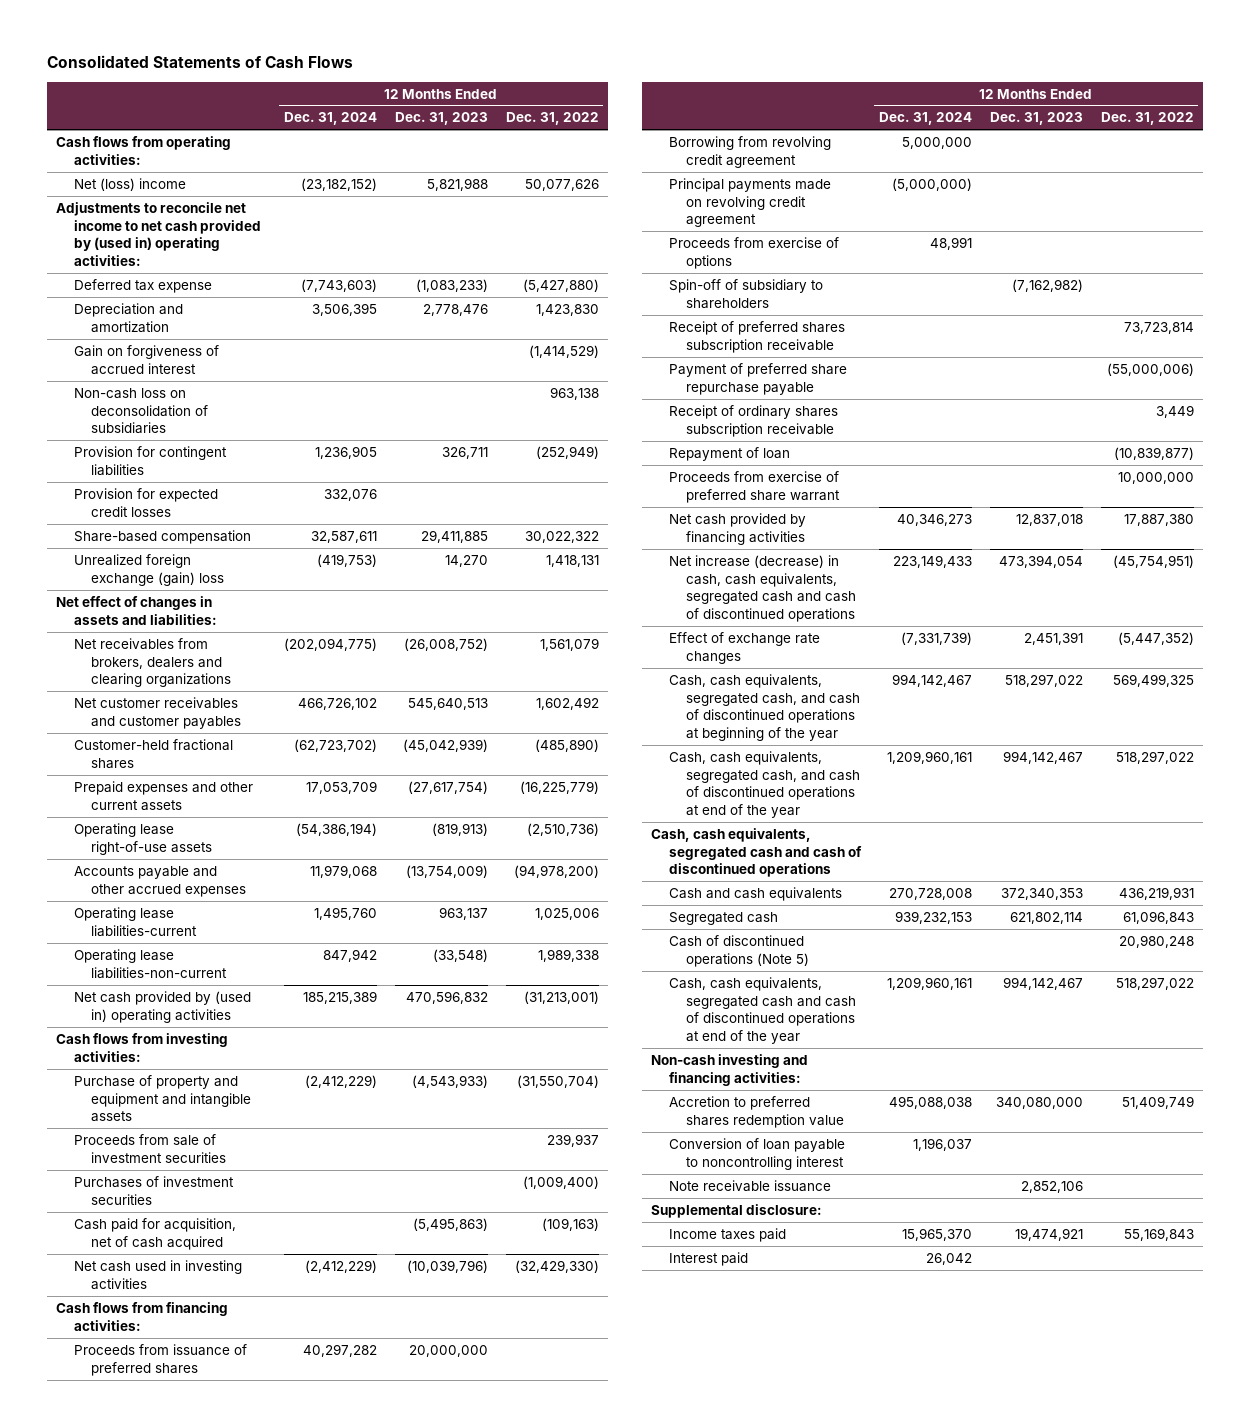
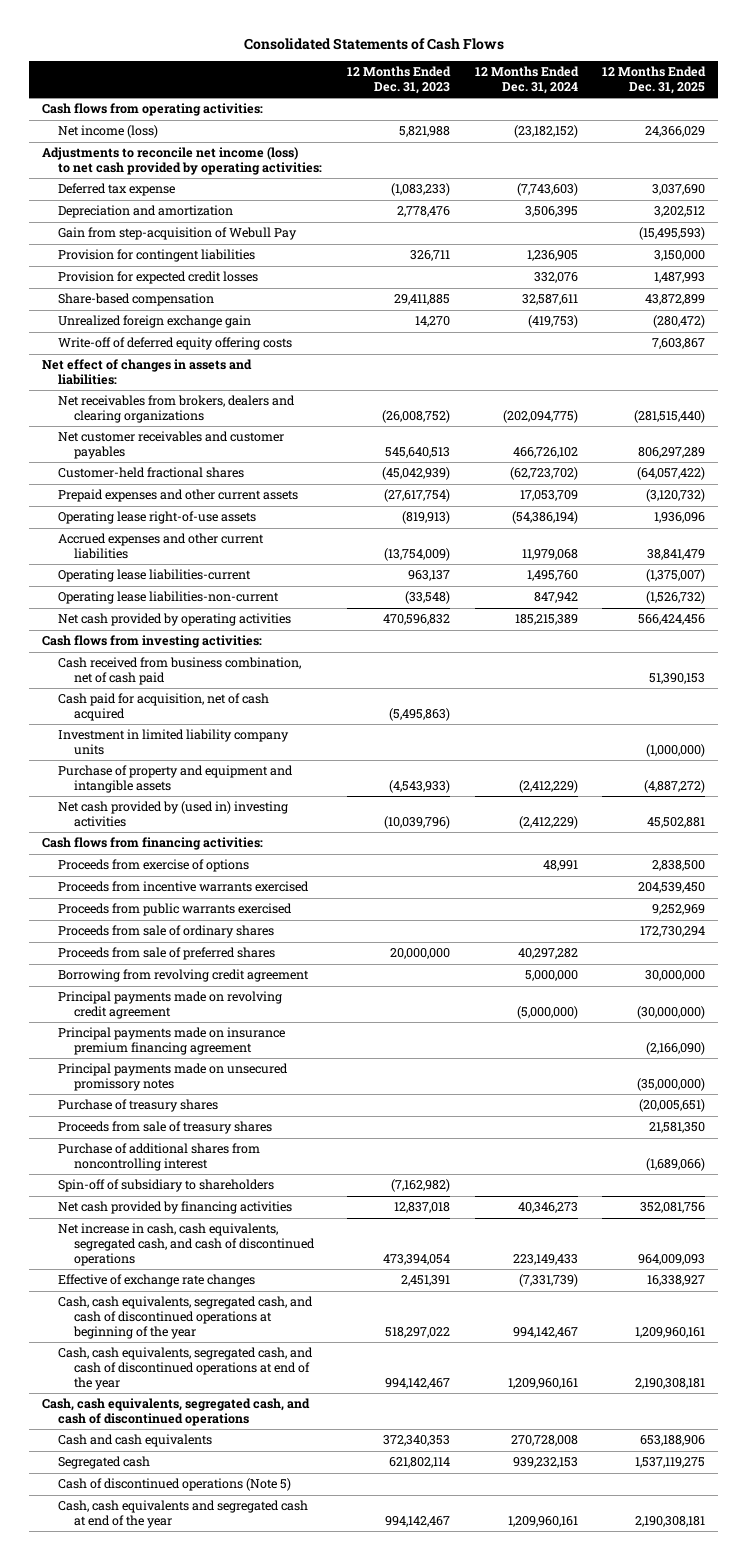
- | 12 Months Ended Dec. 31, 2024 | 12 Months Ended Dec. 31, 2023 | 12 Months Ended Dec. 31, 2022
+ | 12 Months Ended Dec. 31, 2023 | 12 Months Ended Dec. 31, 2024 | 12 Months Ended Dec. 31, 2025
- Net (loss) income | (23,182,152) | 5,821,988 | 50,077,626
- Adjustments to reconcile net income to net cash provided by (used in) operating activities:
+ Net income (loss) | 5,821,988 | (23,182,152) | 24,366,029
+ Adjustments to reconcile net income (loss) to net cash provided by operating activities:
- Gain on forgiveness of accrued interest | | | (1,414,529)
- Non-cash loss on deconsolidation of subsidiaries | | | 963,138
+ Gain from step-acquisition of Webull Pay | | | (15,495,593)
- Unrealized foreign exchange (gain) loss | (419,753) | 14,270 | 1,418,131
+ Unrealized foreign exchange gain | 14,270 | (419,753) | (280,472)
+ Write-off of deferred equity offering costs | | | 7,603,867
- Accounts payable and other accrued expenses | 11,979,068 | (13,754,009) | (94,978,200)
+ Accrued expenses and other current liabilities | (13,754,009) | 11,979,068 | 38,841,479
- Net cash provided by (used in) operating activities | 185,215,389 | 470,596,832 | (31,213,001)
+ Net cash provided by operating activities | 470,596,832 | 185,215,389 | 566,424,456
- Proceeds from sale of investment securities | | | 239,937
- Purchases of investment securities | | | (1,009,400)
+ Cash received from business combination, net of cash paid | | | 51,390,153
- Net cash used in investing activities | (2,412,229) | (10,039,796) | (32,429,330)
+ Investment in limited liability company units | | | (1,000,000)
moved down: Purchase of property and equipment and intangible assets | (4,543,933) | (2,412,229) | (4,887,272)
+ Net cash provided by (used in) investing activities | (10,039,796) | (2,412,229) | 45,502,881
- Proceeds from issuance of preferred shares | 40,297,282 | 20,000,000 |
moved up: Proceeds from exercise of options | | 48,991 | 2,838,500
+ Proceeds from incentive warrants exercised | | | 204,539,450
+ Proceeds from public warrants exercised | | | 9,252,969
+ Proceeds from sale of ordinary shares | | | 172,730,294
+ Proceeds from sale of preferred shares | 20,000,000 | 40,297,282 |
+ Principal payments made on insurance premium financing agreement | | | (2,166,090)
+ Principal payments made on unsecured promissory notes | | | (35,000,000)
+ Purchase of treasury shares | | | (20,005,651)
+ Proceeds from sale of treasury shares | | | 21,581,350
+ Purchase of additional shares from noncontrolling interest | | | (1,689,066)
- Receipt of preferred shares subscription receivable | | | 73,723,814
- Payment of preferred share repurchase payable | | | (55,000,006)
- Receipt of ordinary shares subscription receivable | | | 3,449
- Repayment of loan | | | (10,839,877)
- Proceeds from exercise of preferred share warrant | | | 10,000,000
- Net increase (decrease) in cash, cash equivalents, segregated cash and cash of discontinued operations | 223,149,433 | 473,394,054 | (45,754,951)
- Effect of exchange rate changes | (7,331,739) | 2,451,391 | (5,447,352)
+ Net increase in cash, cash equivalents, segregated cash, and cash of discontinued operations | 473,394,054 | 223,149,433 | 964,009,093
+ Effective of exchange rate changes | 2,451,391 | (7,331,739) | 16,338,927
- Cash, cash equivalents, segregated cash and cash of discontinued operations
+ Cash, cash equivalents, segregated cash, and cash of discontinued operations
- Cash, cash equivalents, segregated cash and cash of discontinued operations at end of the year | 1,209,960,161 | 994,142,467 | 518,297,022
- Non-cash investing and financing activities:
- Accretion to preferred shares redemption value | 495,088,038 | 340,080,000 | 51,409,749
- Conversion of loan payable to noncontrolling interest | 1,196,037 | |
- Note receivable issuance | | 2,852,106 |
- Supplemental disclosure:
- Income taxes paid | 15,965,370 | 19,474,921 | 55,169,843
- Interest paid | 26,042 | |
+ Cash, cash equivalents and segregated cash at end of the year | 994,142,467 | 1,209,960,161 | 2,190,308,181

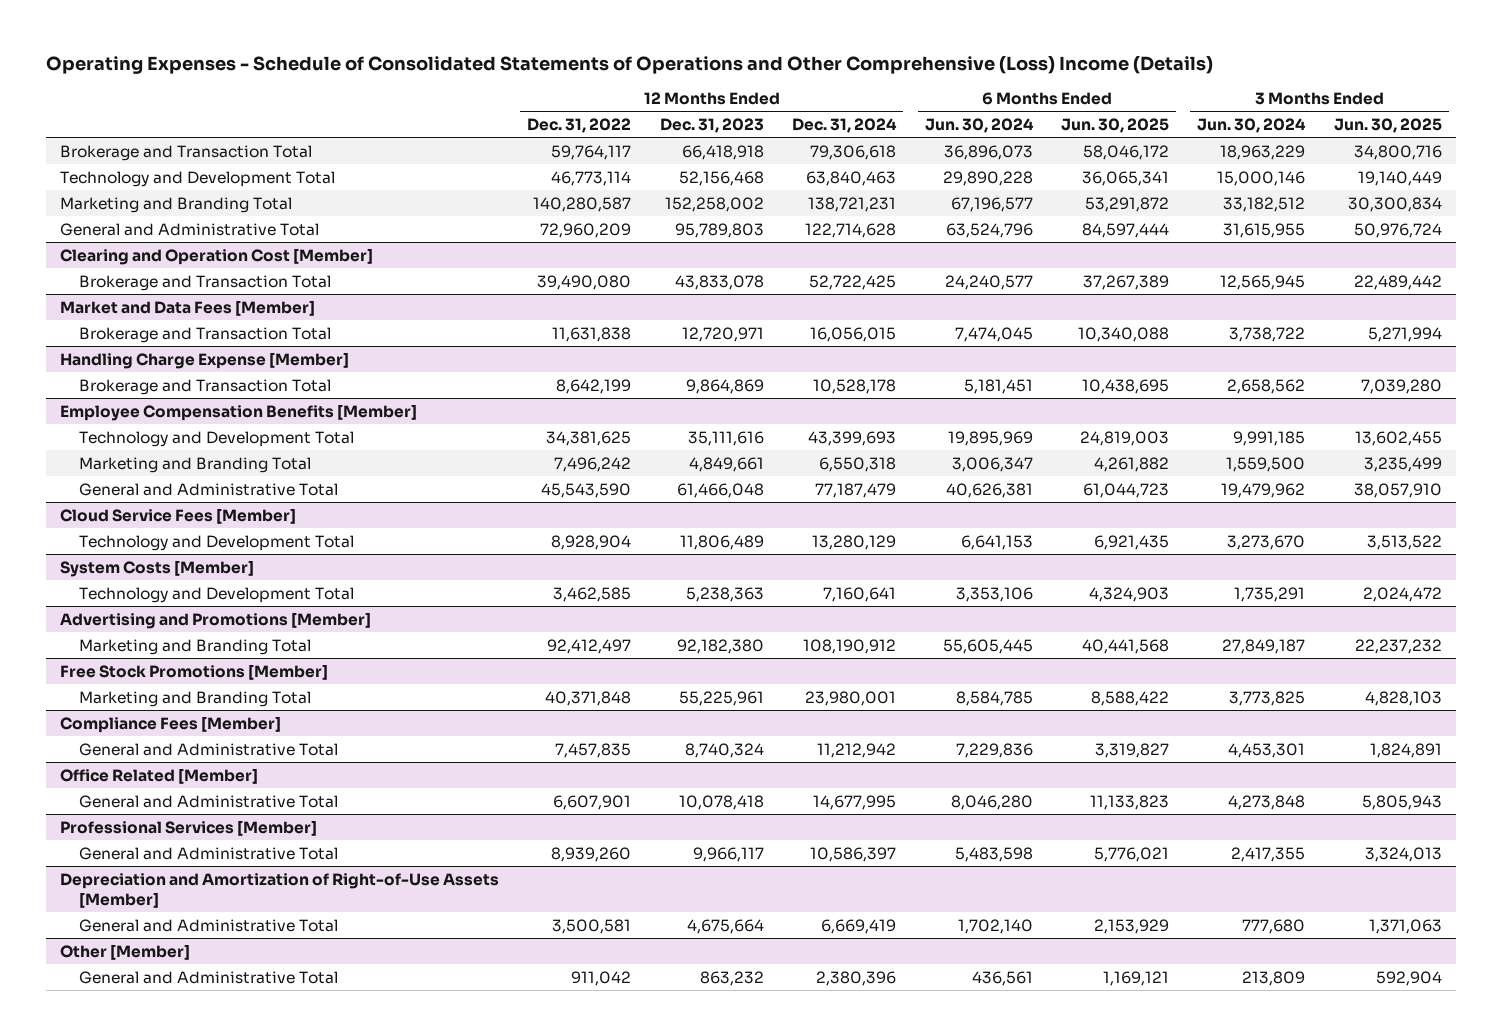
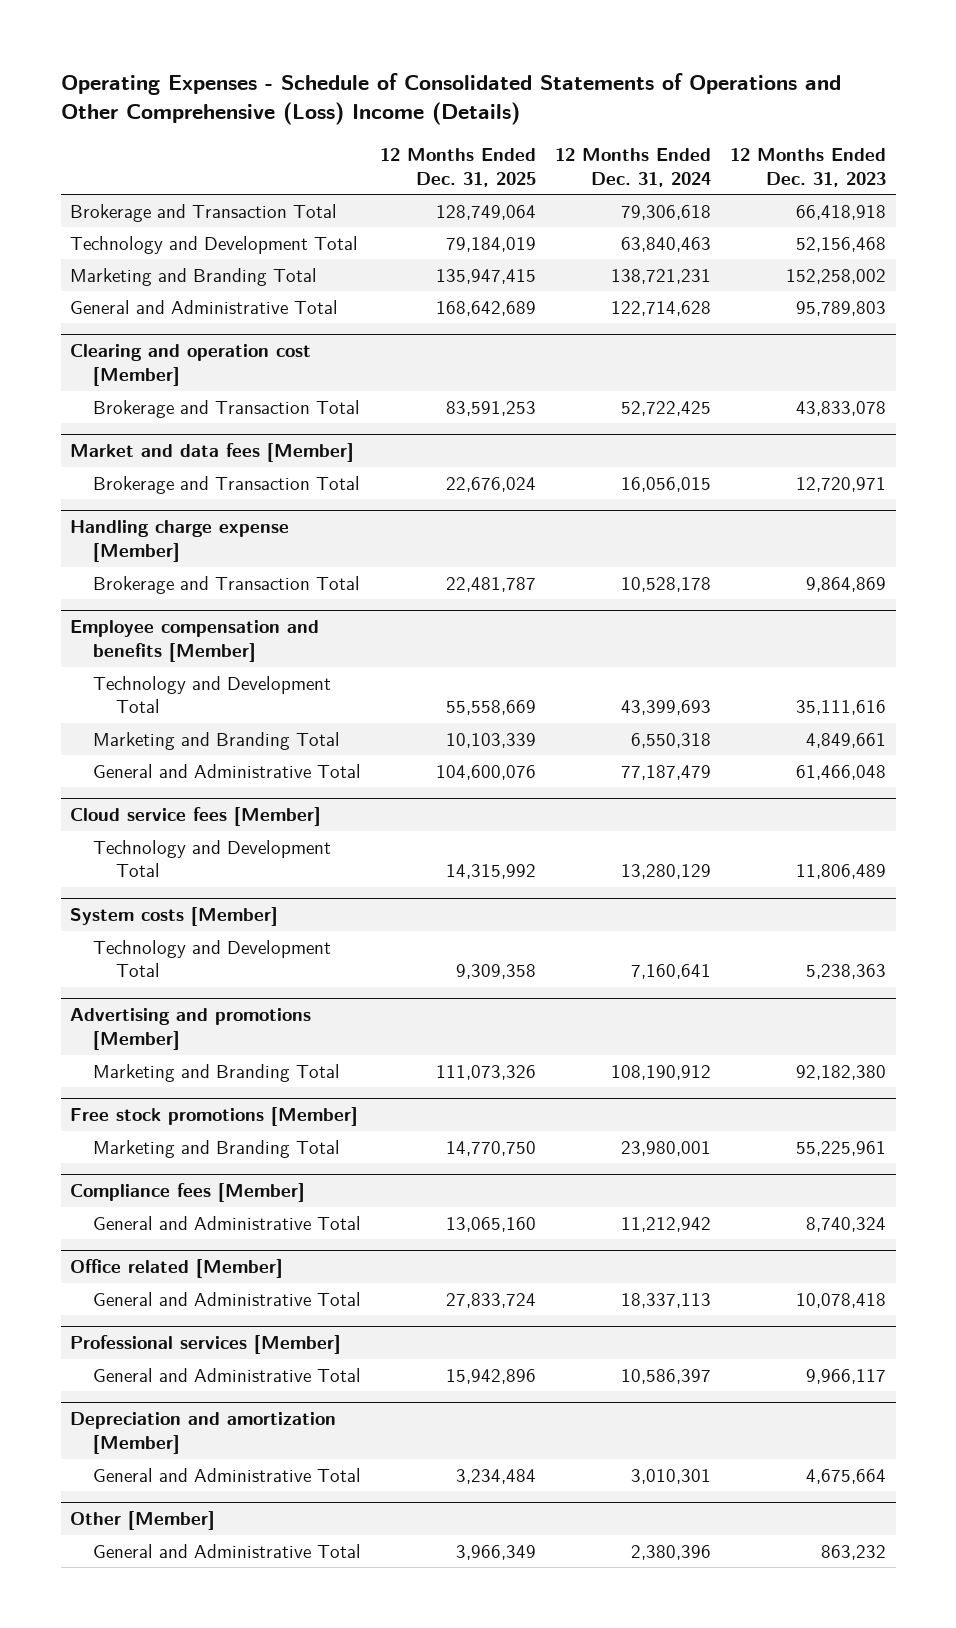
- | 12 Months Ended Dec. 31, 2022 | 12 Months Ended Dec. 31, 2023 | 12 Months Ended Dec. 31, 2024 | 6 Months Ended Jun. 30, 2024 | 6 Months Ended Jun. 30, 2025 | 3 Months Ended Jun. 30, 2024 | 3 Months Ended Jun. 30, 2025
+ | 12 Months Ended Dec. 31, 2025 | 12 Months Ended Dec. 31, 2024 | 12 Months Ended Dec. 31, 2023
- Clearing and Operation Cost [Member]
+ Clearing and operation cost [Member]
- Market and Data Fees [Member]
+ Market and data fees [Member]
- Handling Charge Expense [Member]
+ Handling charge expense [Member]
- Employee Compensation Benefits [Member]
+ Employee compensation and benefits [Member]
- Cloud Service Fees [Member]
+ Cloud service fees [Member]
- System Costs [Member]
+ System costs [Member]
- Advertising and Promotions [Member]
+ Advertising and promotions [Member]
- Free Stock Promotions [Member]
+ Free stock promotions [Member]
- Compliance Fees [Member]
+ Compliance fees [Member]
- Office Related [Member]
- General and Administrative Total | 6,607,901 | 10,078,418 | 14,677,995 | 8,046,280 | 11,133,823 | 4,273,848 | 5,805,943
- Professional Services [Member]
+ Office related [Member]
+ General and Administrative Total | 27,833,724 | 18,337,113 | 10,078,418
+ Professional services [Member]
- Depreciation and Amortization of Right-of-Use Assets [Member]
- General and Administrative Total | 3,500,581 | 4,675,664 | 6,669,419 | 1,702,140 | 2,153,929 | 777,680 | 1,371,063
+ Depreciation and amortization [Member]
+ General and Administrative Total | 3,234,484 | 3,010,301 | 4,675,664

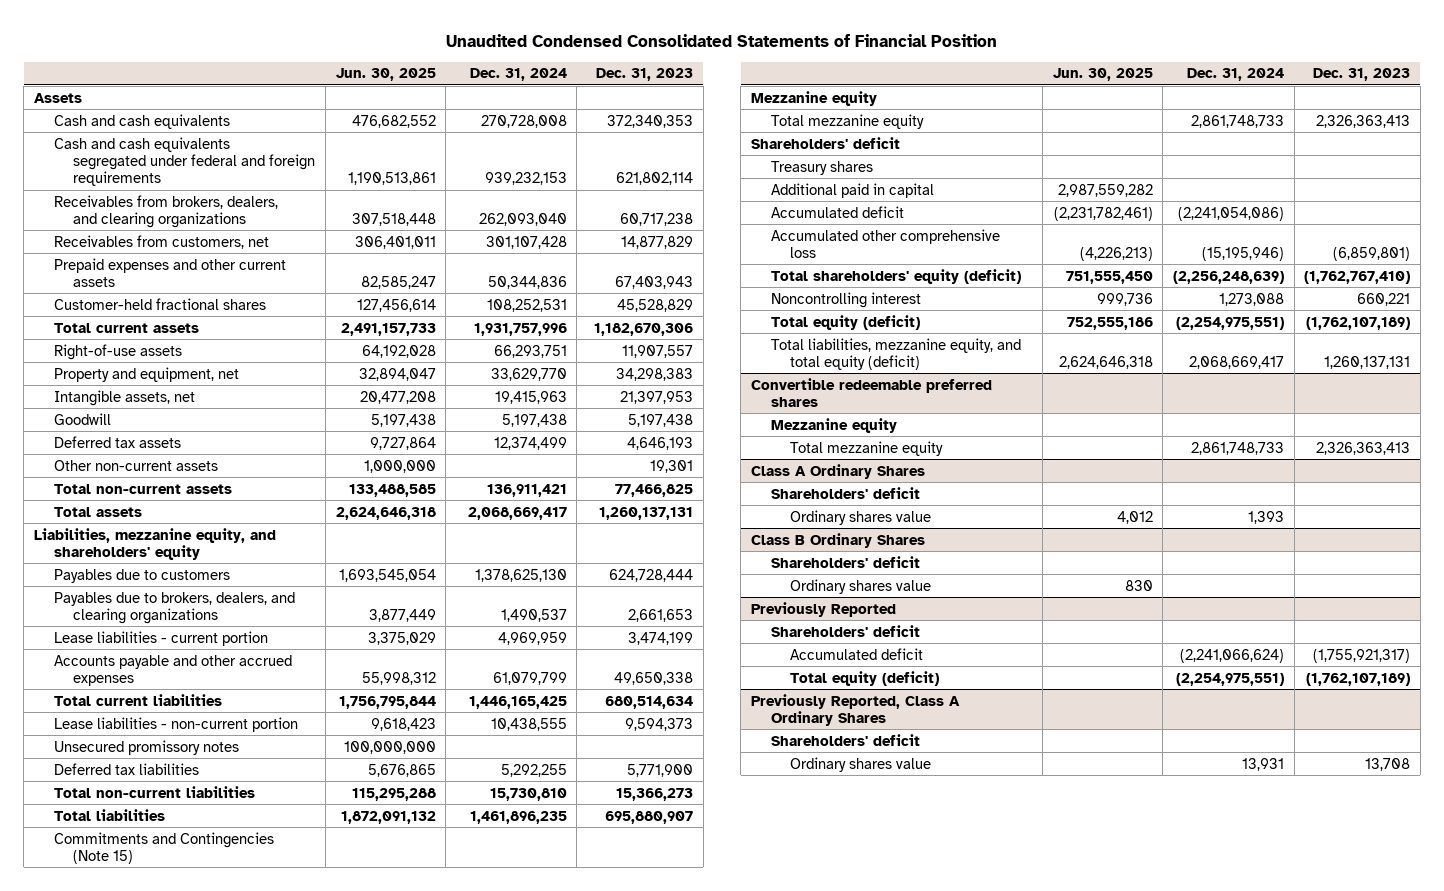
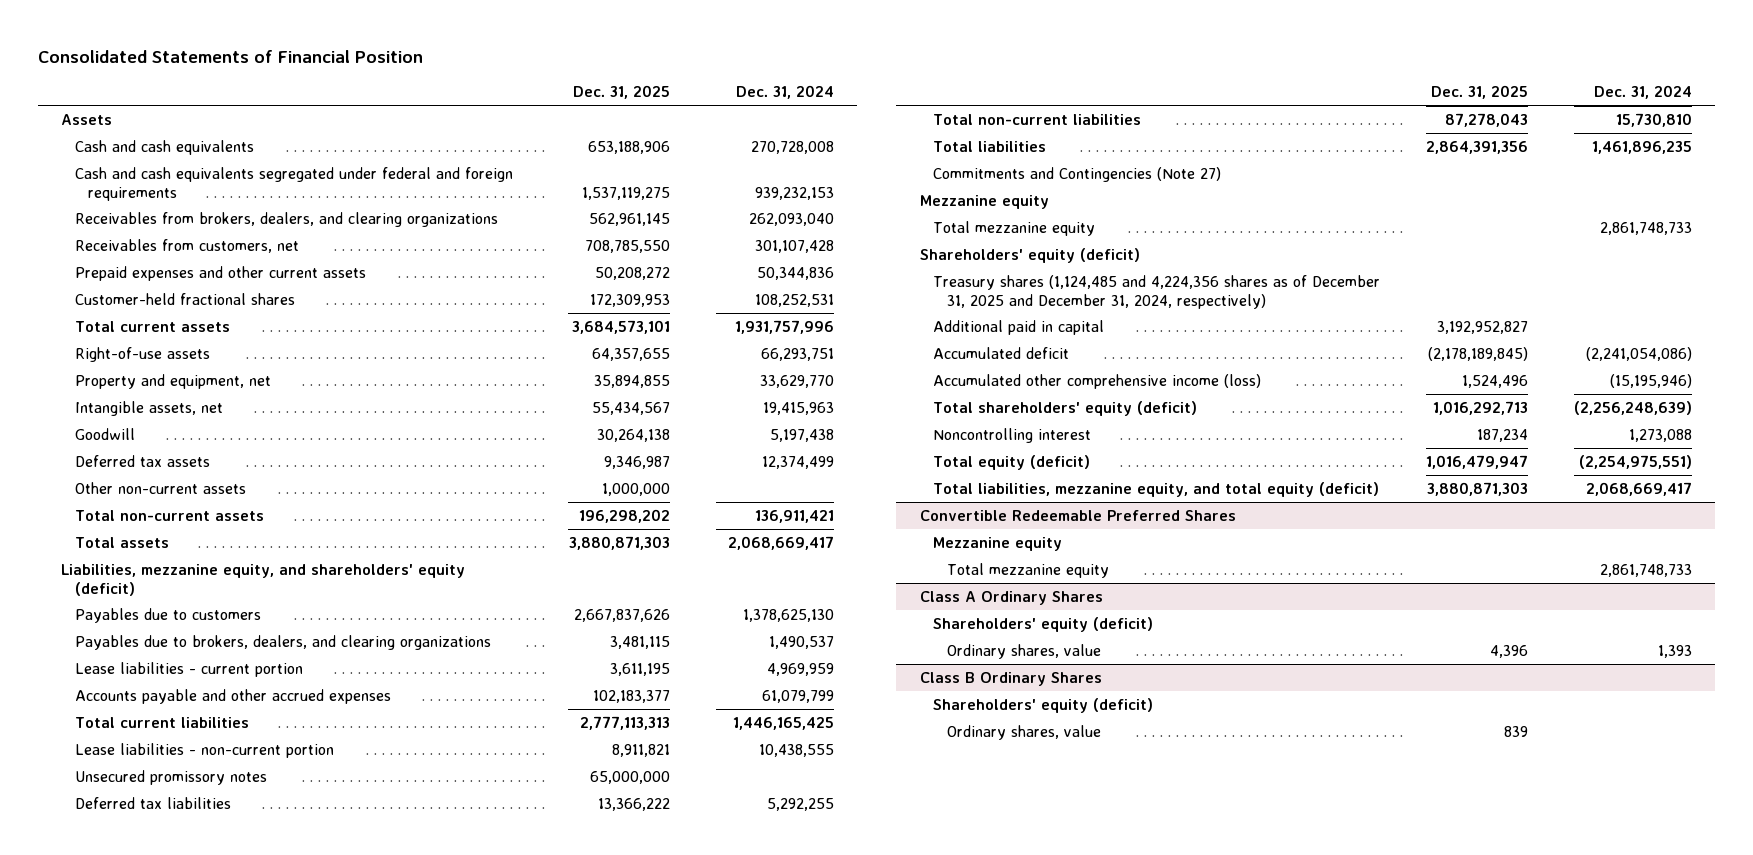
- Unaudited Condensed Consolidated Statements of Financial Position
+ Consolidated Statements of Financial Position
- | Jun. 30, 2025 | Dec. 31, 2024 | Dec. 31, 2023
+ | Dec. 31, 2025 | Dec. 31, 2024
- Liabilities, mezzanine equity, and shareholders' equity
+ Liabilities, mezzanine equity, and shareholders' equity (deficit)
- Commitments and Contingencies (Note 15)
+ Commitments and Contingencies (Note 27)
- Shareholders' deficit
- Treasury shares
+ Shareholders' equity (deficit)
+ Treasury shares (1,124,485 and 4,224,356 shares as of December 31, 2025 and December 31, 2024, respectively)
- Accumulated other comprehensive loss | (4,226,213) | (15,195,946) | (6,859,801)
+ Accumulated other comprehensive income (loss) | 1,524,496 | (15,195,946)
- Convertible redeemable preferred shares
+ Convertible Redeemable Preferred Shares
@ Class A Ordinary Shares
- Shareholders' deficit
- Ordinary shares value | 4,012 | 1,393 |
+ Shareholders' equity (deficit)
+ Ordinary shares, value | 4,396 | 1,393
@ Class B Ordinary Shares
- Shareholders' deficit
- Ordinary shares value | 830 | |
- Previously Reported
- Shareholders' deficit
- Accumulated deficit | | (2,241,066,624) | (1,755,921,317)
- Total equity (deficit) | | (2,254,975,551) | (1,762,107,189)
- Previously Reported, Class A Ordinary Shares
- Shareholders' deficit
- Ordinary shares value | | 13,931 | 13,708
@ Class B Ordinary Shares
+ Shareholders' equity (deficit)
+ Ordinary shares, value | 839 |

